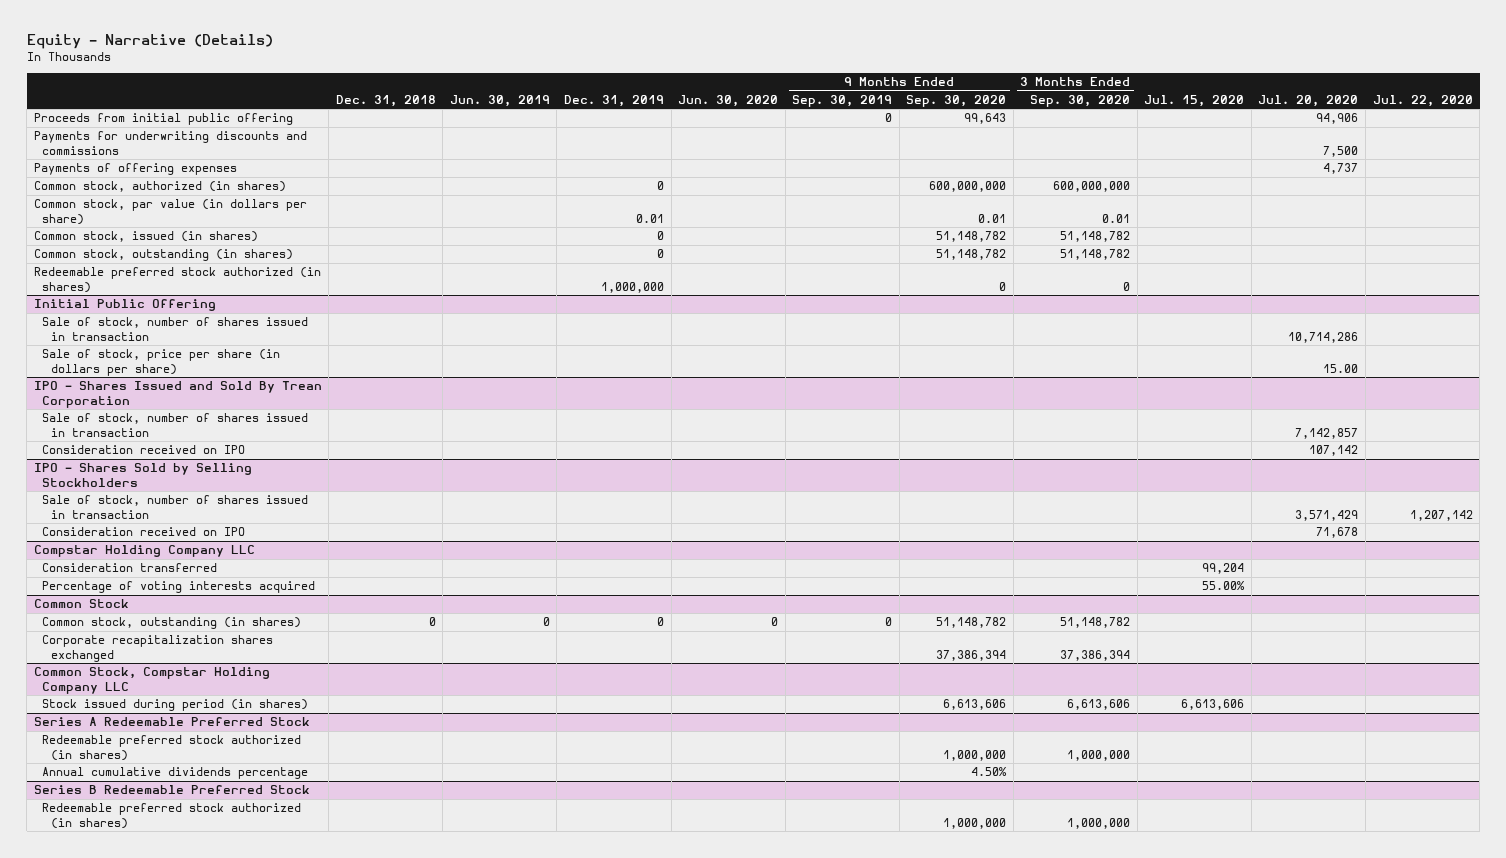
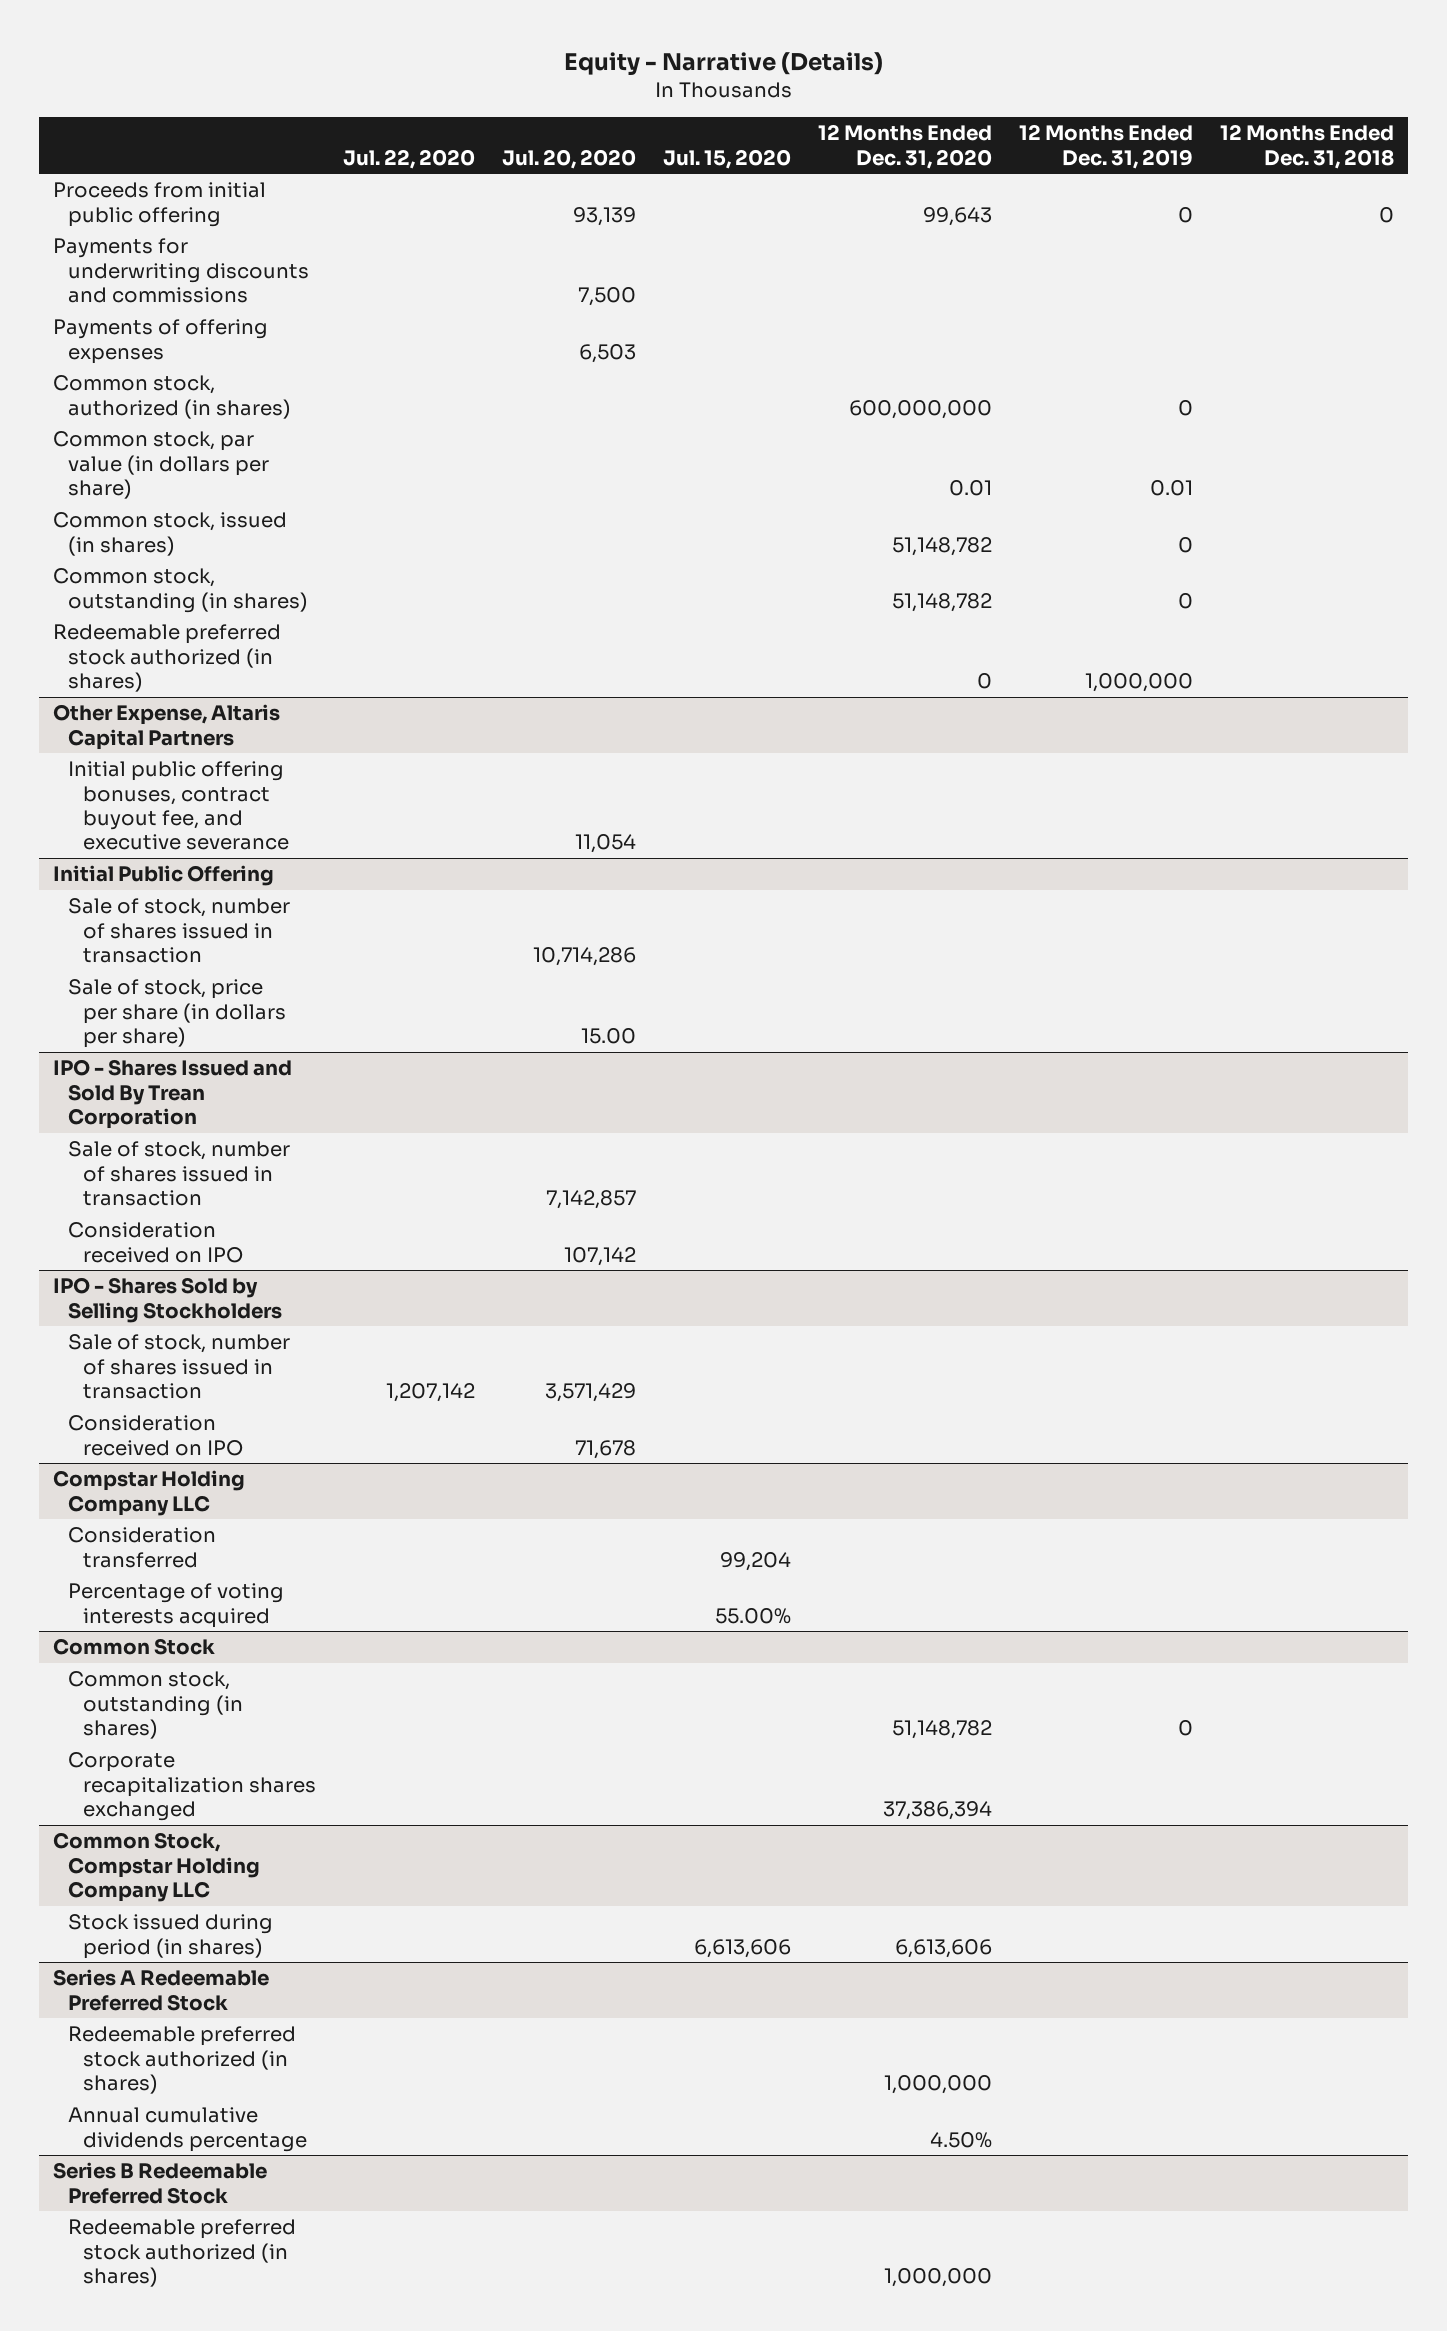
- | Dec. 31, 2018 | Jun. 30, 2019 | Dec. 31, 2019 | Jun. 30, 2020 | 9 Months Ended Sep. 30, 2019 | 9 Months Ended Sep. 30, 2020 | 3 Months Ended Sep. 30, 2020 | Jul. 15, 2020 | Jul. 20, 2020 | Jul. 22, 2020
+ | Jul. 22, 2020 | Jul. 20, 2020 | Jul. 15, 2020 | 12 Months Ended Dec. 31, 2020 | 12 Months Ended Dec. 31, 2019 | 12 Months Ended Dec. 31, 2018
- Proceeds from initial public offering | | | | | 0 | 99,643 | | | 94,906 |
+ Proceeds from initial public offering | | 93,139 | | 99,643 | 0 | 0
- Payments of offering expenses | | | | | | | | | 4,737 |
+ Payments of offering expenses | | 6,503 | | | |
+ Other Expense, Altaris Capital Partners
+ Initial public offering bonuses, contract buyout fee, and executive severance | | 11,054 | | | |

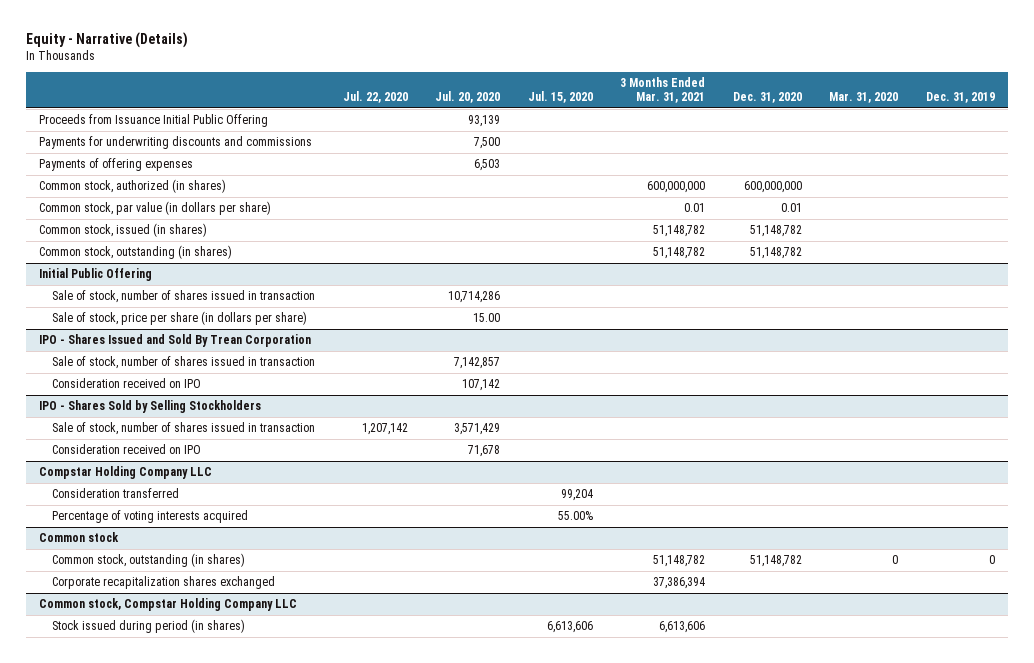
- | Jul. 22, 2020 | Jul. 20, 2020 | Jul. 15, 2020 | 12 Months Ended Dec. 31, 2020 | 12 Months Ended Dec. 31, 2019 | 12 Months Ended Dec. 31, 2018
+ | Jul. 22, 2020 | Jul. 20, 2020 | Jul. 15, 2020 | 3 Months Ended Mar. 31, 2021 | Dec. 31, 2020 | Mar. 31, 2020 | Dec. 31, 2019
- Proceeds from initial public offering | | 93,139 | | 99,643 | 0 | 0
+ Proceeds from Issuance Initial Public Offering | | 93,139 | | | | |
- Redeemable preferred stock authorized (in shares) | | | | 0 | 1,000,000 |
- Other Expense, Altaris Capital Partners
- Initial public offering bonuses, contract buyout fee, and executive severance | | 11,054 | | | |
- Common Stock
+ Common stock
- Common Stock, Compstar Holding Company LLC
+ Common stock, Compstar Holding Company LLC
- Series A Redeemable Preferred Stock
- Redeemable preferred stock authorized (in shares) | | | | 1,000,000 | |
- Annual cumulative dividends percentage | | | | 4.50% | |
- Series B Redeemable Preferred Stock
- Redeemable preferred stock authorized (in shares) | | | | 1,000,000 | |

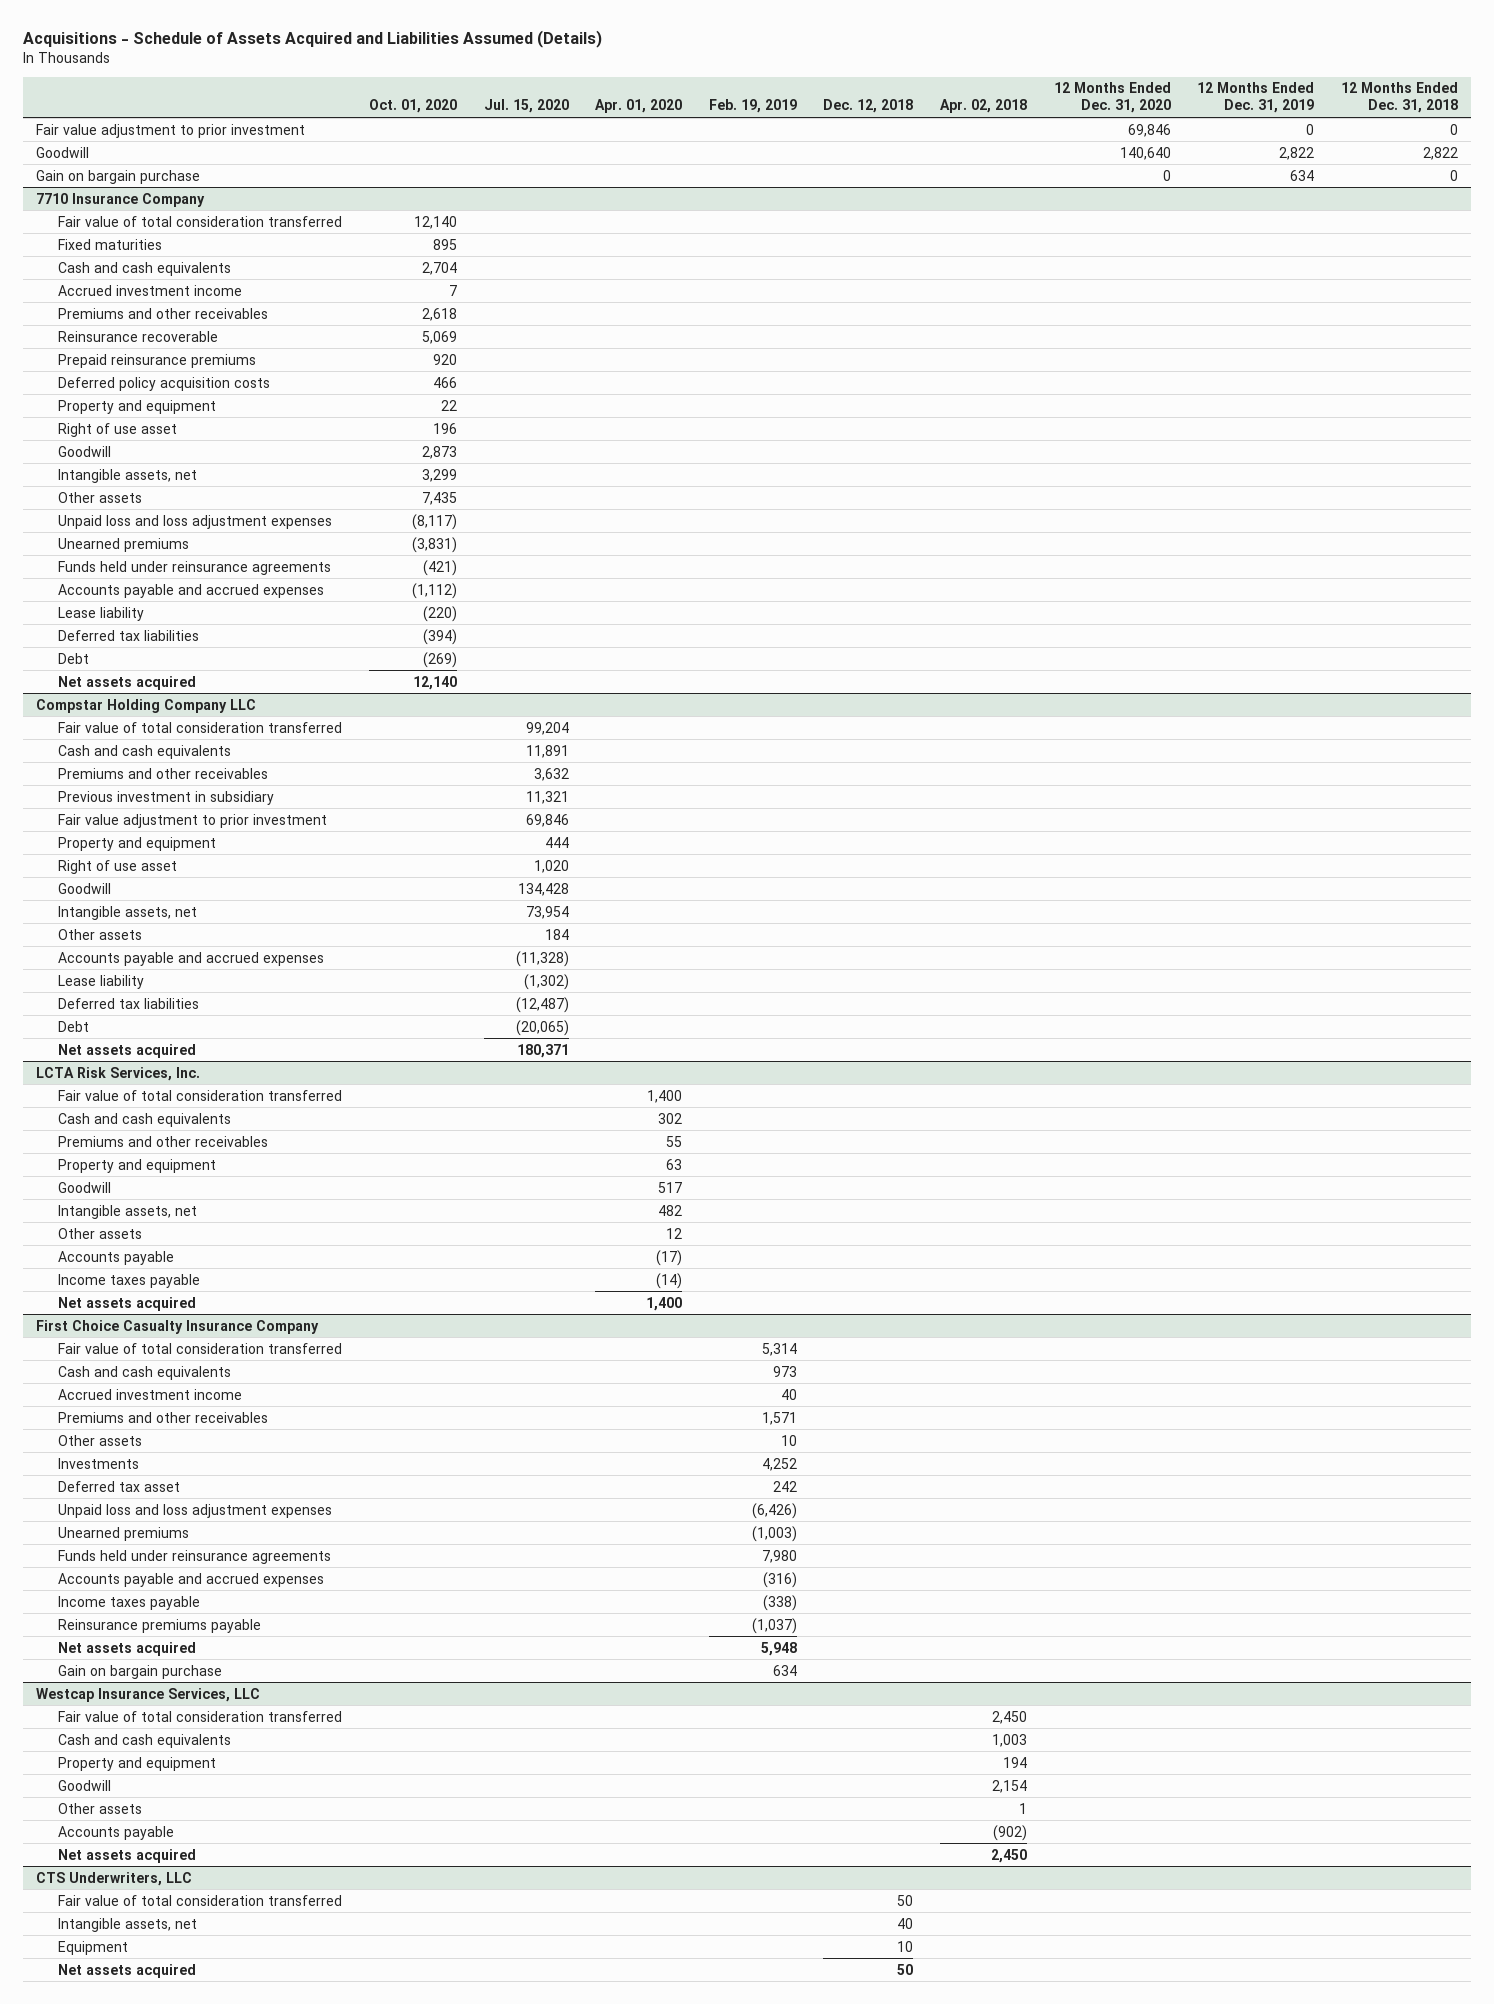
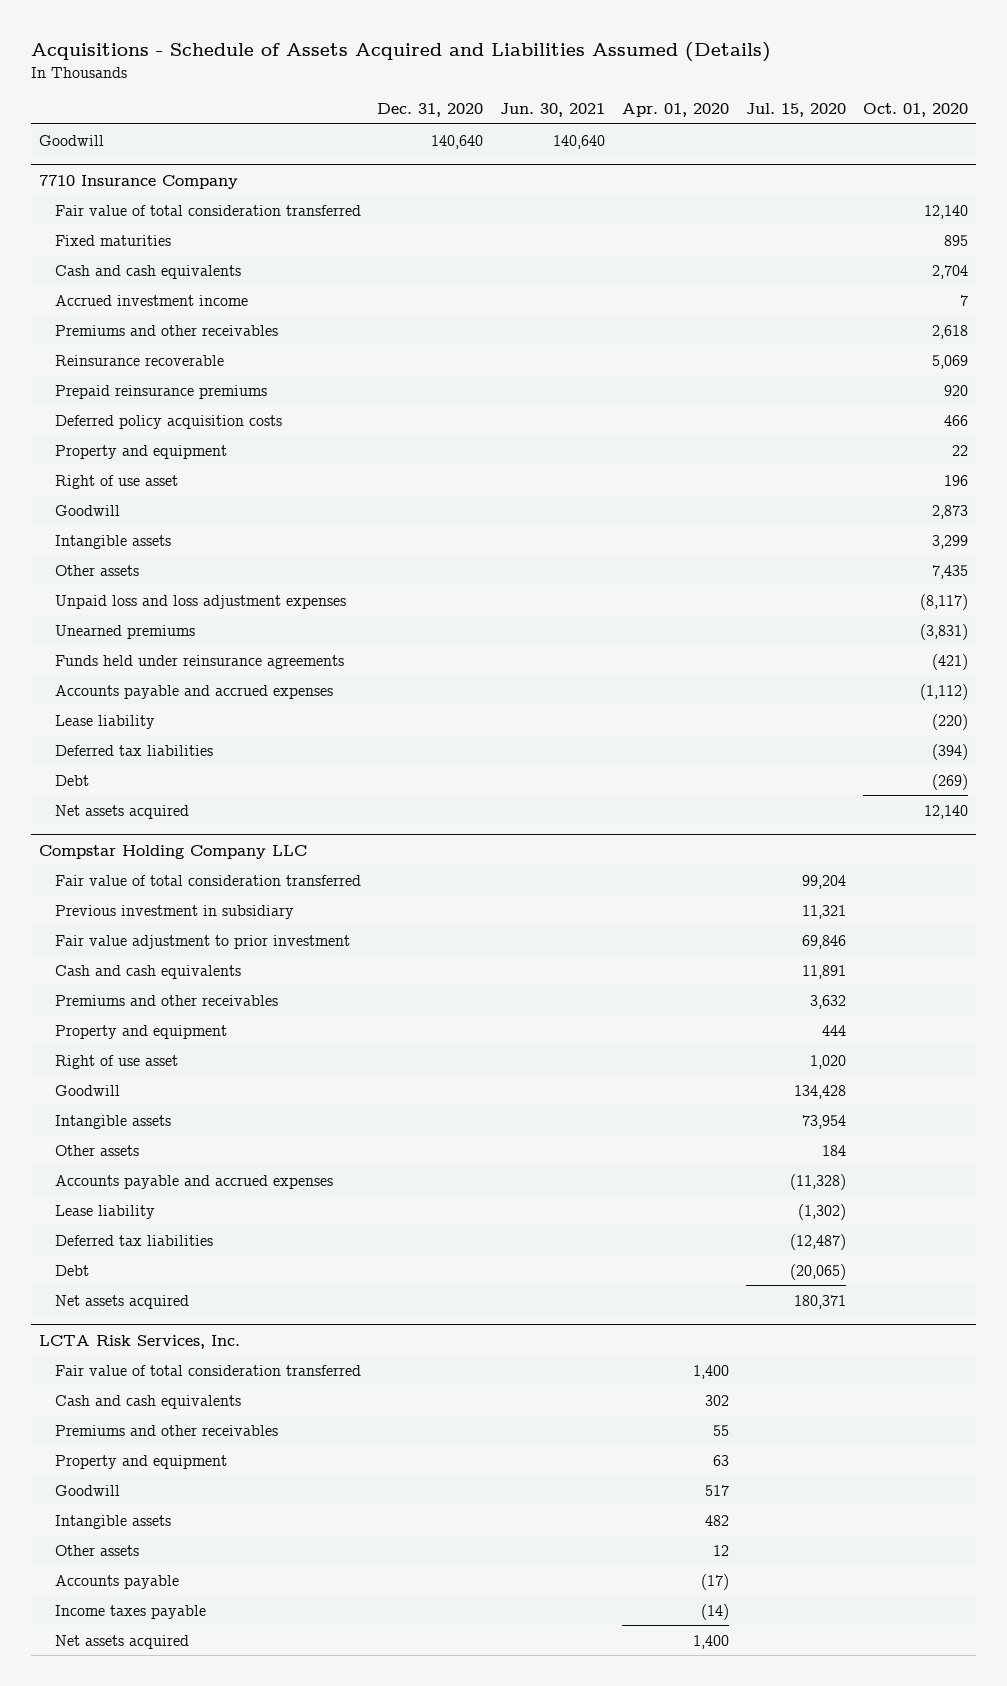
- | Oct. 01, 2020 | Jul. 15, 2020 | Apr. 01, 2020 | Feb. 19, 2019 | Dec. 12, 2018 | Apr. 02, 2018 | 12 Months Ended Dec. 31, 2020 | 12 Months Ended Dec. 31, 2019 | 12 Months Ended Dec. 31, 2018
+ | Dec. 31, 2020 | Jun. 30, 2021 | Apr. 01, 2020 | Jul. 15, 2020 | Oct. 01, 2020
- Fair value adjustment to prior investment | | | | | | | 69,846 | 0 | 0
- Gain on bargain purchase | | | | | | | 0 | 634 | 0
@ 7710 Insurance Company
- Intangible assets, net | 3,299 | | | | | | | |
+ Intangible assets | | | | | 3,299
@ Compstar Holding Company LLC
moved down: Cash and cash equivalents | | | | 11,891 |
moved down: Premiums and other receivables | | | | 3,632 |
- Intangible assets, net | | 73,954 | | | | | | |
+ Intangible assets | | | | 73,954 |
@ LCTA Risk Services, Inc.
- Intangible assets, net | | | 482 | | | | | |
+ Intangible assets | | | 482 | |
- First Choice Casualty Insurance Company
- Fair value of total consideration transferred | | | | 5,314 | | | | |
- Cash and cash equivalents | | | | 973 | | | | |
- Accrued investment income | | | | 40 | | | | |
- Premiums and other receivables | | | | 1,571 | | | | |
- Other assets | | | | 10 | | | | |
- Investments | | | | 4,252 | | | | |
- Deferred tax asset | | | | 242 | | | | |
- Unpaid loss and loss adjustment expenses | | | | (6,426) | | | | |
- Unearned premiums | | | | (1,003) | | | | |
- Funds held under reinsurance agreements | | | | 7,980 | | | | |
- Accounts payable and accrued expenses | | | | (316) | | | | |
- Income taxes payable | | | | (338) | | | | |
- Reinsurance premiums payable | | | | (1,037) | | | | |
- Net assets acquired | | | | 5,948 | | | | |
- Gain on bargain purchase | | | | 634 | | | | |
- Westcap Insurance Services, LLC
- Fair value of total consideration transferred | | | | | | 2,450 | | |
- Cash and cash equivalents | | | | | | 1,003 | | |
- Property and equipment | | | | | | 194 | | |
- Goodwill | | | | | | 2,154 | | |
- Other assets | | | | | | 1 | | |
- Accounts payable | | | | | | (902) | | |
- Net assets acquired | | | | | | 2,450 | | |
- CTS Underwriters, LLC
- Fair value of total consideration transferred | | | | | 50 | | | |
- Intangible assets, net | | | | | 40 | | | |
- Equipment | | | | | 10 | | | |
- Net assets acquired | | | | | 50 | | | |

